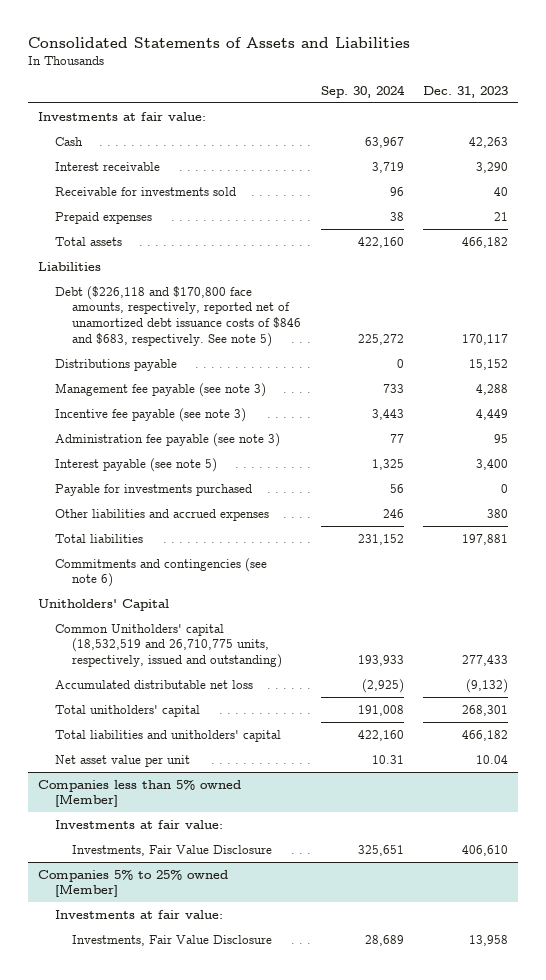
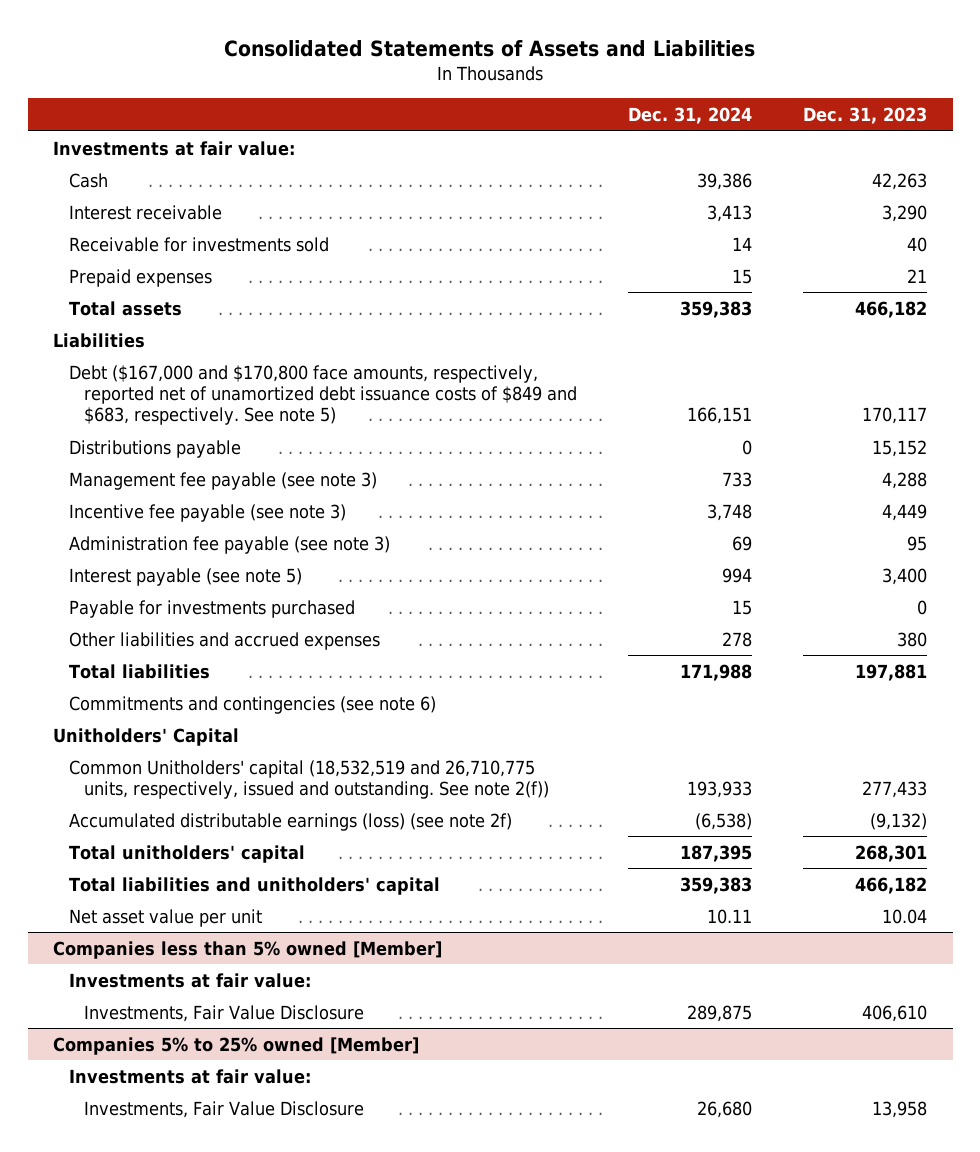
- | Sep. 30, 2024 | Dec. 31, 2023
+ | Dec. 31, 2024 | Dec. 31, 2023
- Debt ($226,118 and $170,800 face amounts, respectively, reported net of unamortized debt issuance costs of $846 and $683, respectively. See note 5) | 225,272 | 170,117
+ Debt ($167,000 and $170,800 face amounts, respectively, reported net of unamortized debt issuance costs of $849 and $683, respectively. See note 5) | 166,151 | 170,117
- Common Unitholders' capital (18,532,519 and 26,710,775 units, respectively, issued and outstanding) | 193,933 | 277,433
- Accumulated distributable net loss | (2,925) | (9,132)
+ Common Unitholders' capital (18,532,519 and 26,710,775 units, respectively, issued and outstanding. See note 2(f)) | 193,933 | 277,433
+ Accumulated distributable earnings (loss) (see note 2f) | (6,538) | (9,132)

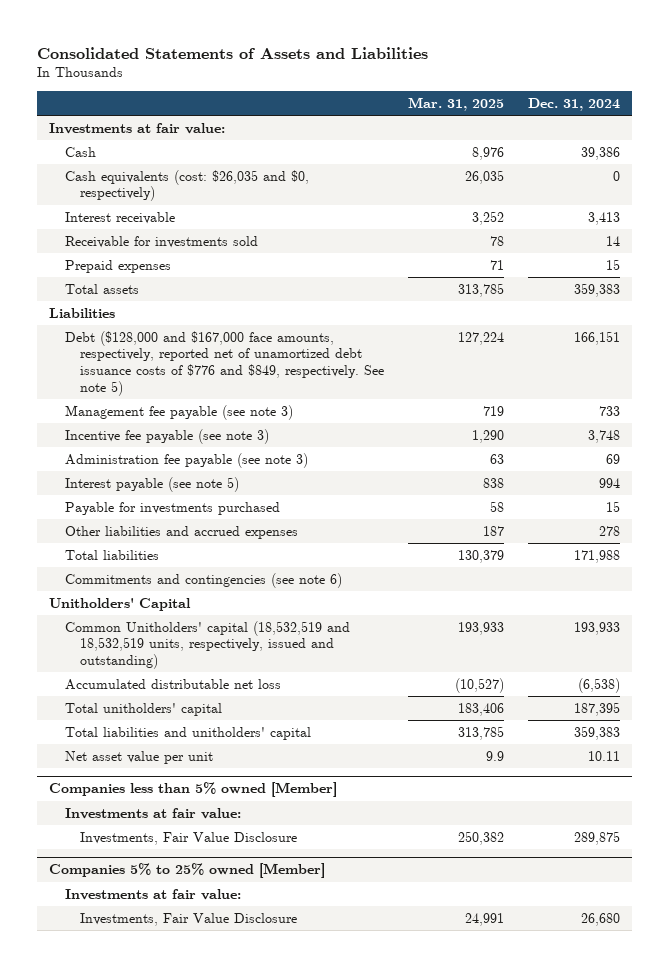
- | Dec. 31, 2024 | Dec. 31, 2023
+ | Mar. 31, 2025 | Dec. 31, 2024
+ Cash equivalents (cost: $26,035 and $0, respectively) | 26,035 | 0
- Debt ($167,000 and $170,800 face amounts, respectively, reported net of unamortized debt issuance costs of $849 and $683, respectively. See note 5) | 166,151 | 170,117
- Distributions payable | 0 | 15,152
+ Debt ($128,000 and $167,000 face amounts, respectively, reported net of unamortized debt issuance costs of $776 and $849, respectively. See note 5) | 127,224 | 166,151
- Common Unitholders' capital (18,532,519 and 26,710,775 units, respectively, issued and outstanding. See note 2(f)) | 193,933 | 277,433
- Accumulated distributable earnings (loss) (see note 2f) | (6,538) | (9,132)
+ Common Unitholders' capital (18,532,519 and 18,532,519 units, respectively, issued and outstanding) | 193,933 | 193,933
+ Accumulated distributable net loss | (10,527) | (6,538)

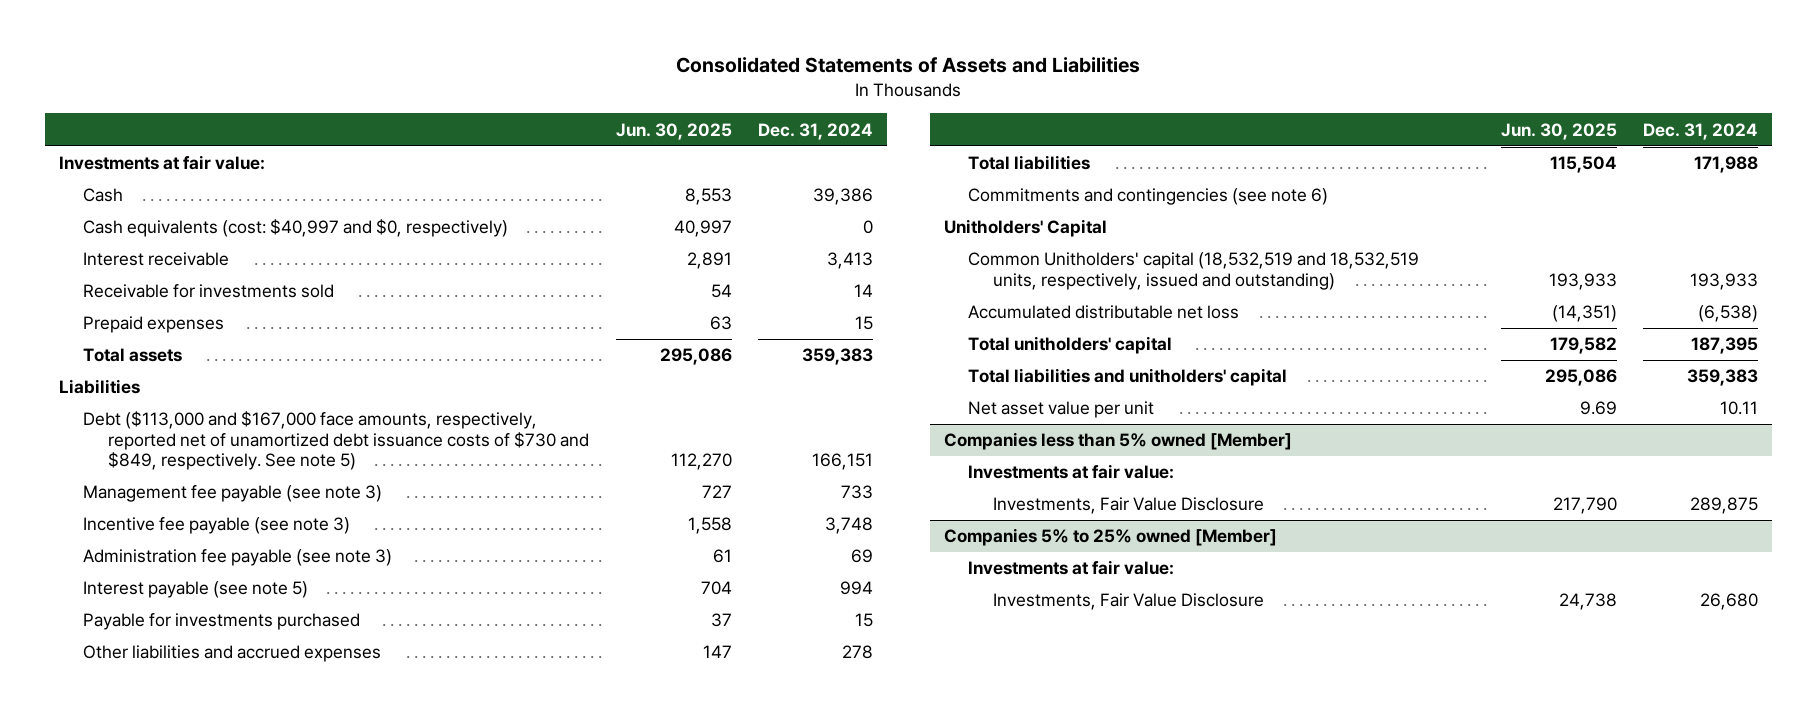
- | Mar. 31, 2025 | Dec. 31, 2024
+ | Jun. 30, 2025 | Dec. 31, 2024
- Cash equivalents (cost: $26,035 and $0, respectively) | 26,035 | 0
+ Cash equivalents (cost: $40,997 and $0, respectively) | 40,997 | 0
- Debt ($128,000 and $167,000 face amounts, respectively, reported net of unamortized debt issuance costs of $776 and $849, respectively. See note 5) | 127,224 | 166,151
+ Debt ($113,000 and $167,000 face amounts, respectively, reported net of unamortized debt issuance costs of $730 and $849, respectively. See note 5) | 112,270 | 166,151

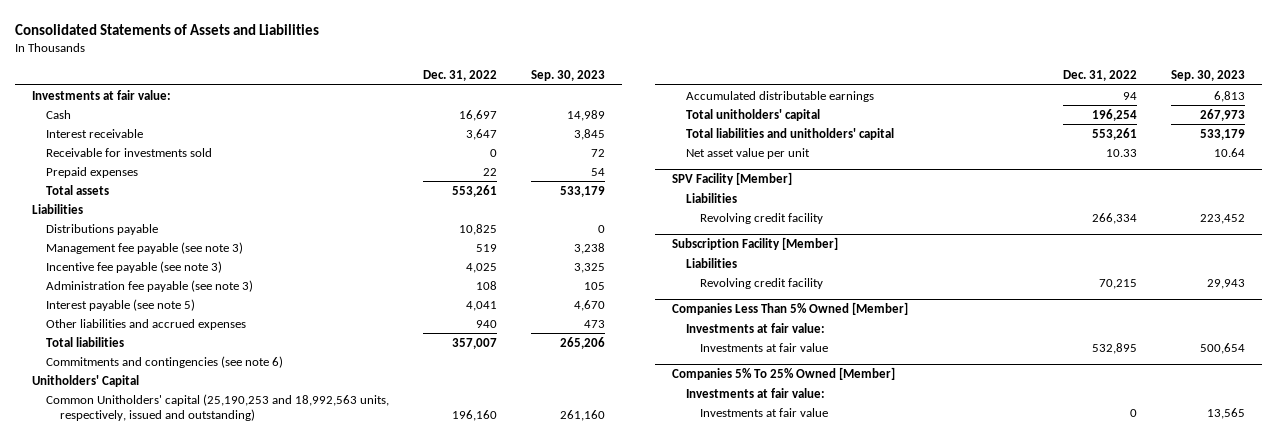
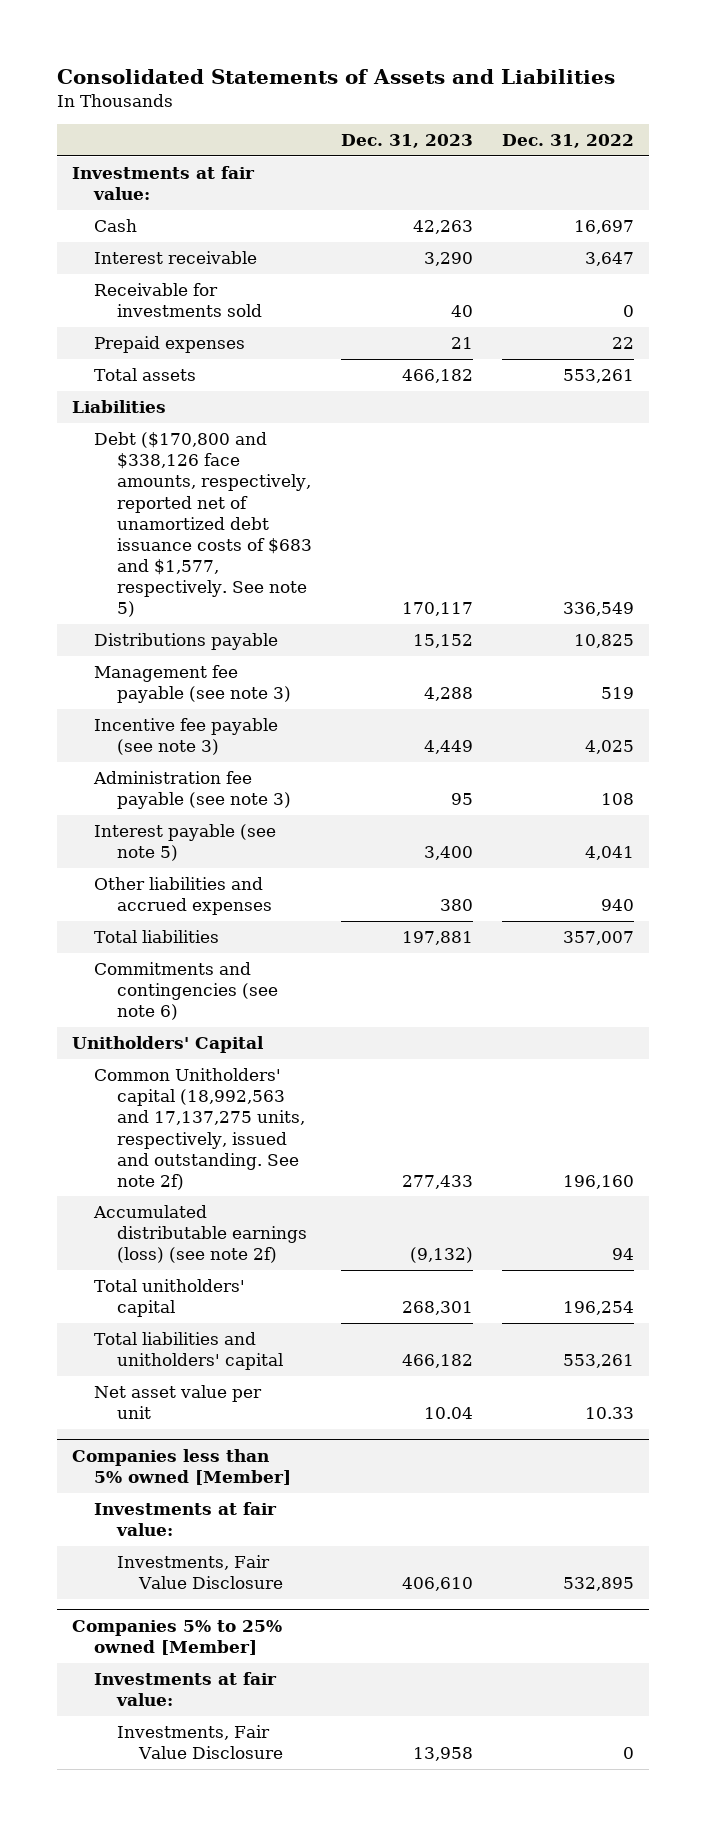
- | Dec. 31, 2022 | Sep. 30, 2023
+ | Dec. 31, 2023 | Dec. 31, 2022
+ Debt ($170,800 and $338,126 face amounts, respectively, reported net of unamortized debt issuance costs of $683 and $1,577, respectively. See note 5) | 170,117 | 336,549
- Common Unitholders' capital (25,190,253 and 18,992,563 units, respectively, issued and outstanding) | 196,160 | 261,160
- Accumulated distributable earnings | 94 | 6,813
+ Common Unitholders' capital (18,992,563 and 17,137,275 units, respectively, issued and outstanding. See note 2f) | 277,433 | 196,160
+ Accumulated distributable earnings (loss) (see note 2f) | (9,132) | 94
- SPV Facility [Member]
- Liabilities
- Revolving credit facility | 266,334 | 223,452
- Subscription Facility [Member]
- Liabilities
- Revolving credit facility | 70,215 | 29,943
- Companies Less Than 5% Owned [Member]
+ Companies less than 5% owned [Member]
- Investments at fair value | 532,895 | 500,654
- Companies 5% To 25% Owned [Member]
+ Investments, Fair Value Disclosure | 406,610 | 532,895
+ Companies 5% to 25% owned [Member]
- Investments at fair value | 0 | 13,565
+ Investments, Fair Value Disclosure | 13,958 | 0

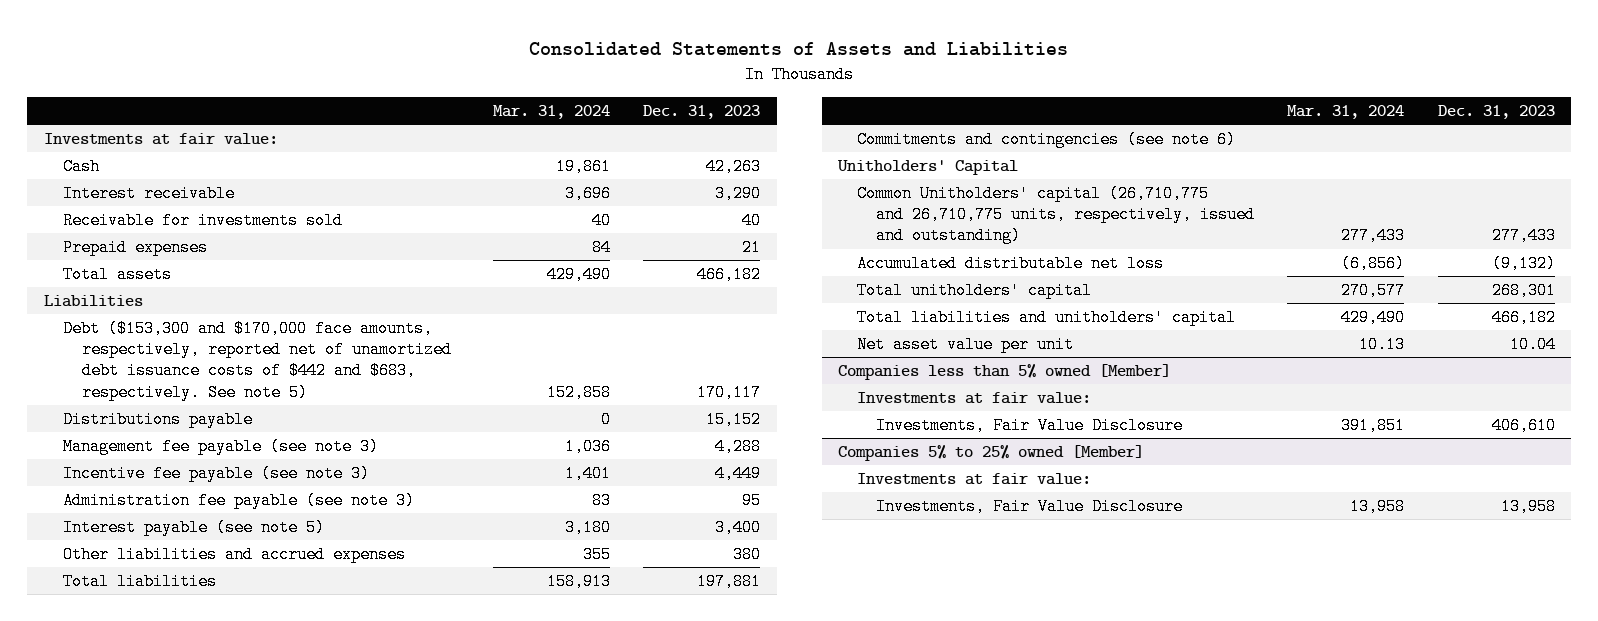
- | Dec. 31, 2023 | Dec. 31, 2022
+ | Mar. 31, 2024 | Dec. 31, 2023
- Debt ($170,800 and $338,126 face amounts, respectively, reported net of unamortized debt issuance costs of $683 and $1,577, respectively. See note 5) | 170,117 | 336,549
+ Debt ($153,300 and $170,000 face amounts, respectively, reported net of unamortized debt issuance costs of $442 and $683, respectively. See note 5) | 152,858 | 170,117
- Common Unitholders' capital (18,992,563 and 17,137,275 units, respectively, issued and outstanding. See note 2f) | 277,433 | 196,160
- Accumulated distributable earnings (loss) (see note 2f) | (9,132) | 94
+ Common Unitholders' capital (26,710,775 and 26,710,775 units, respectively, issued and outstanding) | 277,433 | 277,433
+ Accumulated distributable net loss | (6,856) | (9,132)

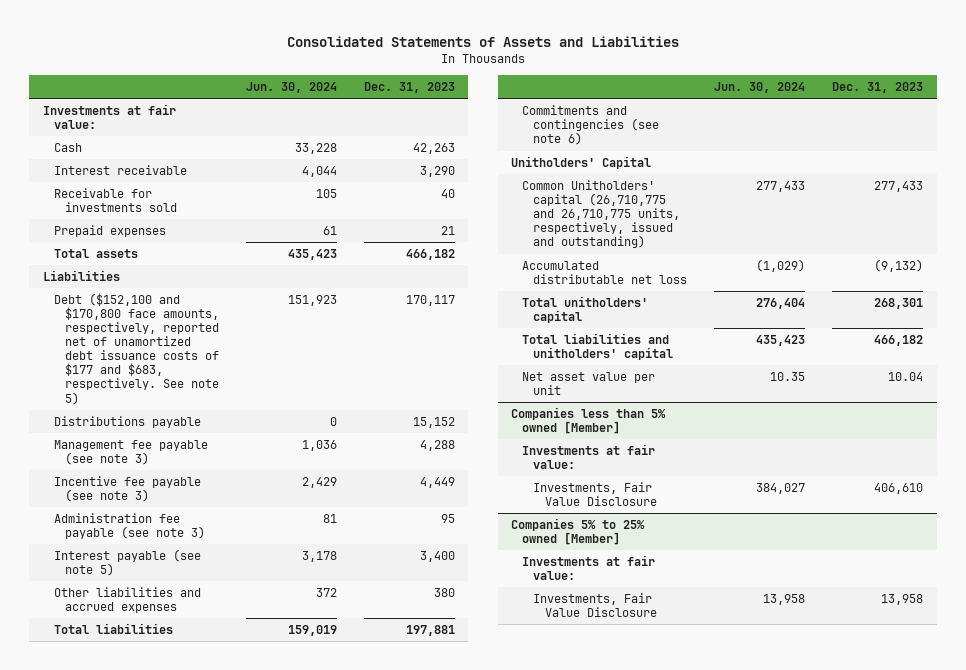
- | Mar. 31, 2024 | Dec. 31, 2023
+ | Jun. 30, 2024 | Dec. 31, 2023
- Debt ($153,300 and $170,000 face amounts, respectively, reported net of unamortized debt issuance costs of $442 and $683, respectively. See note 5) | 152,858 | 170,117
+ Debt ($152,100 and $170,800 face amounts, respectively, reported net of unamortized debt issuance costs of $177 and $683, respectively. See note 5) | 151,923 | 170,117

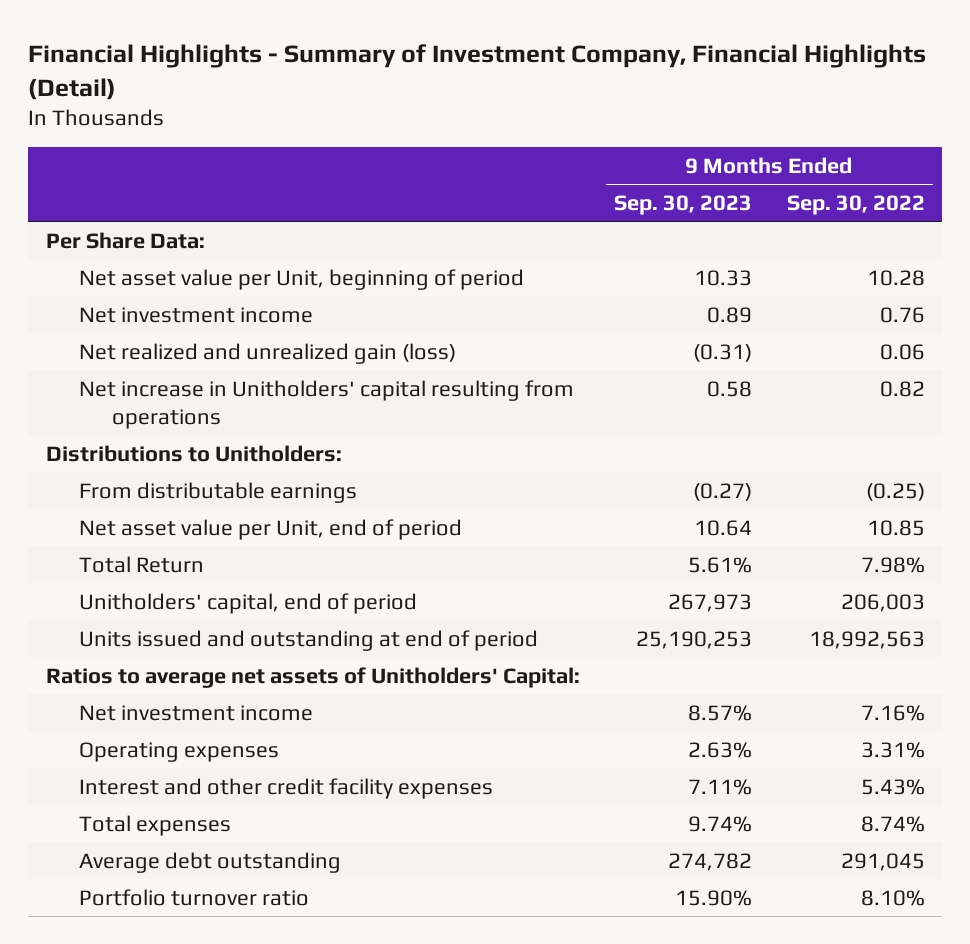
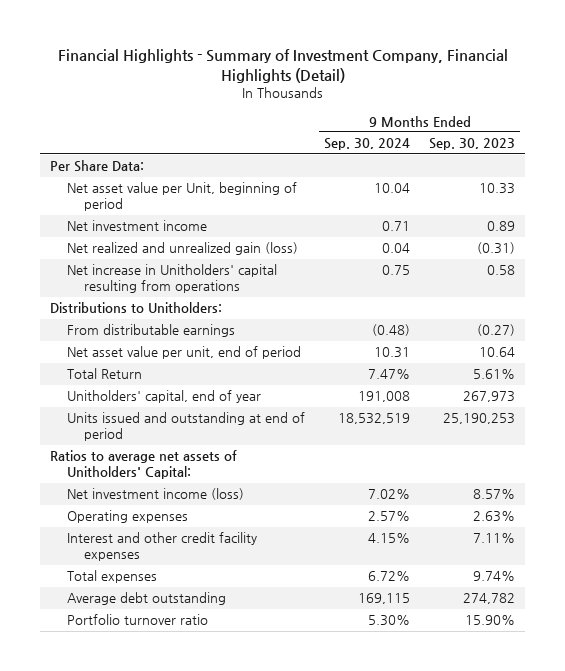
- | 9 Months Ended Sep. 30, 2023 | 9 Months Ended Sep. 30, 2022
+ | 9 Months Ended Sep. 30, 2024 | 9 Months Ended Sep. 30, 2023
- Net asset value per Unit, end of period | 10.64 | 10.85
+ Net asset value per unit, end of period | 10.31 | 10.64
- Unitholders' capital, end of period | 267,973 | 206,003
+ Unitholders' capital, end of year | 191,008 | 267,973
- Net investment income | 8.57% | 7.16%
+ Net investment income (loss) | 7.02% | 8.57%

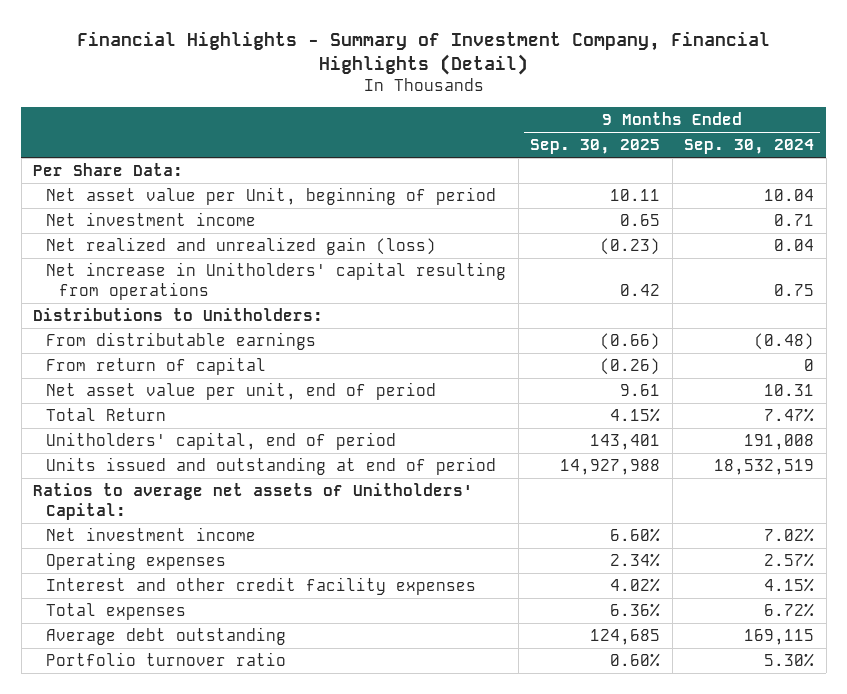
- | 9 Months Ended Sep. 30, 2024 | 9 Months Ended Sep. 30, 2023
+ | 9 Months Ended Sep. 30, 2025 | 9 Months Ended Sep. 30, 2024
+ From return of capital | (0.26) | 0
- Unitholders' capital, end of year | 191,008 | 267,973
+ Unitholders' capital, end of period | 143,401 | 191,008
- Net investment income (loss) | 7.02% | 8.57%
+ Net investment income | 6.60% | 7.02%

